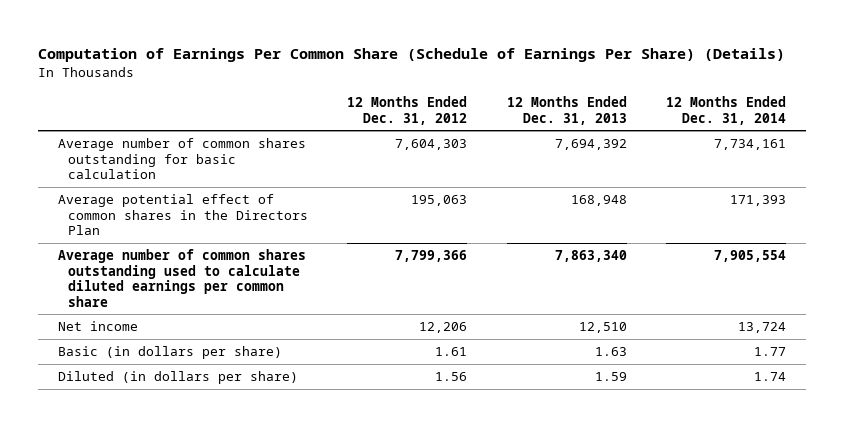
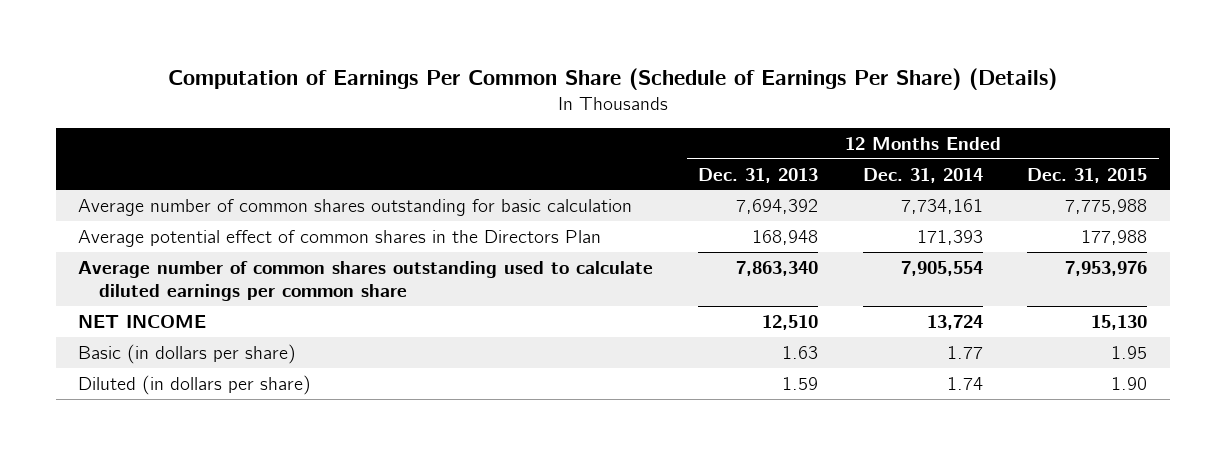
- | 12 Months Ended Dec. 31, 2012 | 12 Months Ended Dec. 31, 2013 | 12 Months Ended Dec. 31, 2014
+ | 12 Months Ended Dec. 31, 2013 | 12 Months Ended Dec. 31, 2014 | 12 Months Ended Dec. 31, 2015
- Net income | 12,206 | 12,510 | 13,724
+ NET INCOME | 12,510 | 13,724 | 15,130

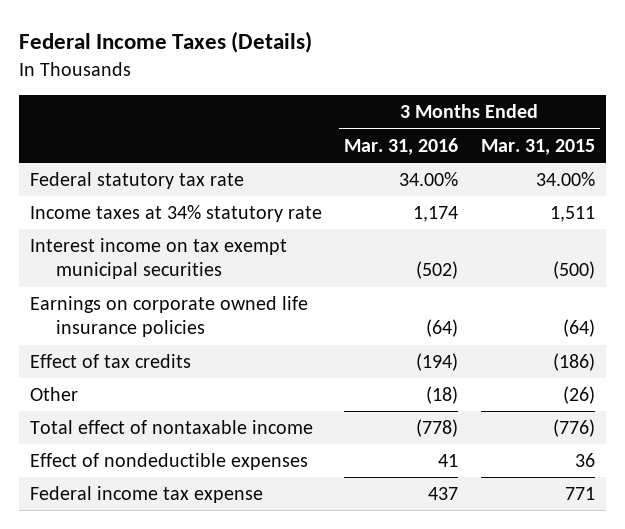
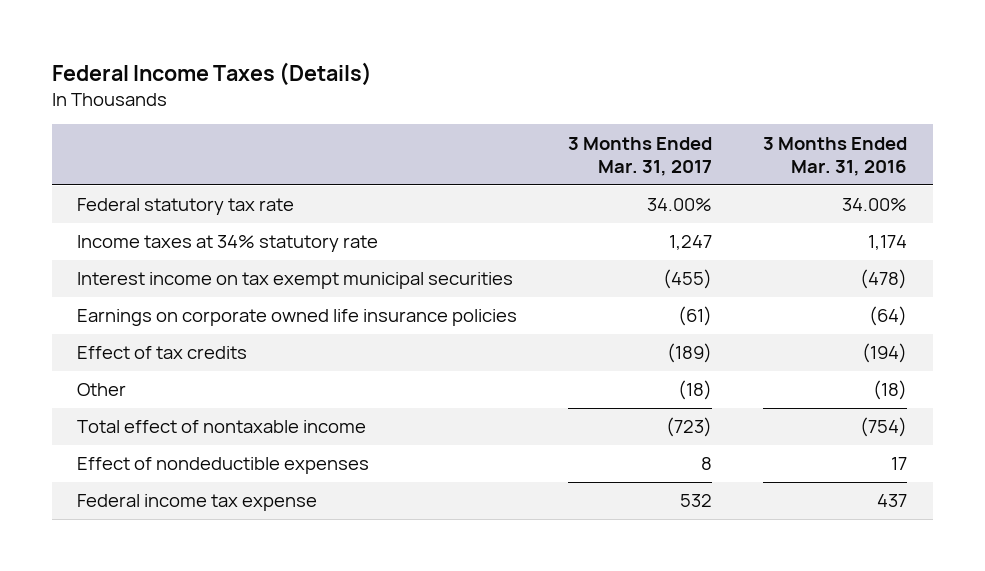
- | 3 Months Ended Mar. 31, 2016 | 3 Months Ended Mar. 31, 2015
+ | 3 Months Ended Mar. 31, 2017 | 3 Months Ended Mar. 31, 2016
- Interest income on tax exempt municipal securities | (502) | (500)
+ Interest income on tax exempt municipal securities | (455) | (478)
- Total effect of nontaxable income | (778) | (776)
- Effect of nondeductible expenses | 41 | 36
+ Total effect of nontaxable income | (723) | (754)
+ Effect of nondeductible expenses | 8 | 17

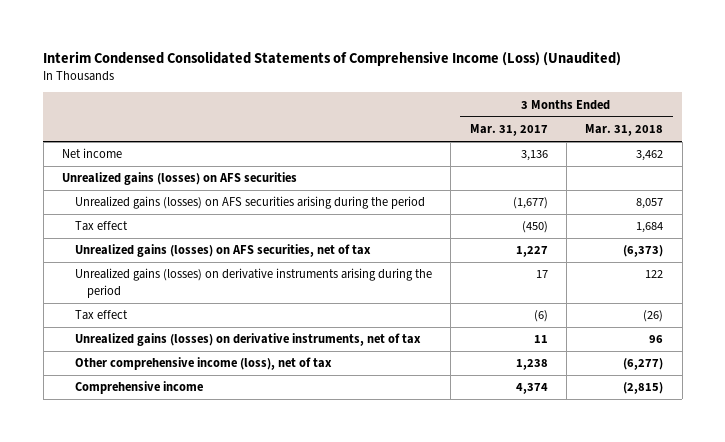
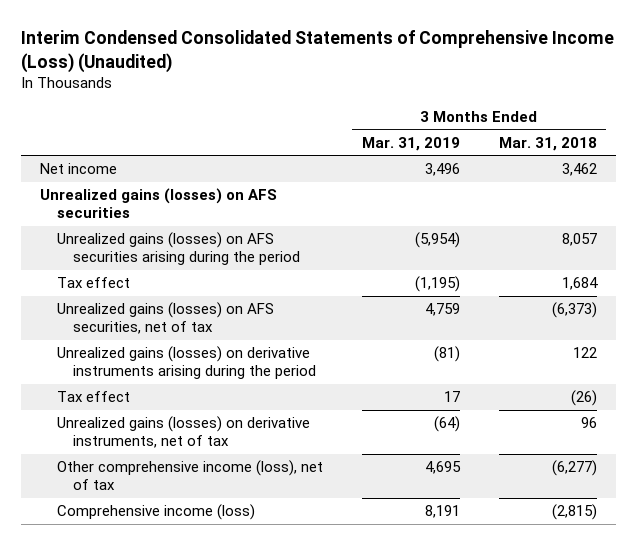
- | 3 Months Ended Mar. 31, 2017 | 3 Months Ended Mar. 31, 2018
+ | 3 Months Ended Mar. 31, 2019 | 3 Months Ended Mar. 31, 2018
- Comprehensive income | 4,374 | (2,815)
+ Comprehensive income (loss) | 8,191 | (2,815)

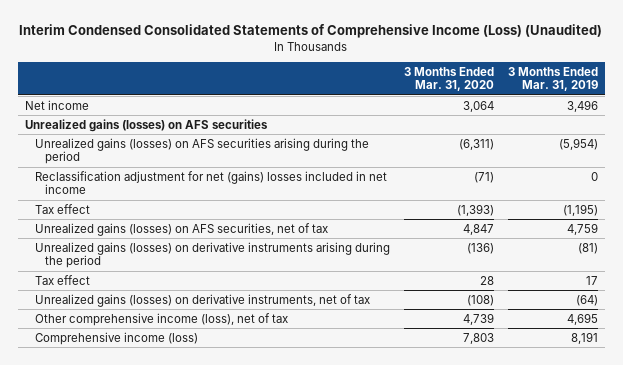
- | 3 Months Ended Mar. 31, 2019 | 3 Months Ended Mar. 31, 2018
+ | 3 Months Ended Mar. 31, 2020 | 3 Months Ended Mar. 31, 2019
+ Reclassification adjustment for net (gains) losses included in net income | (71) | 0

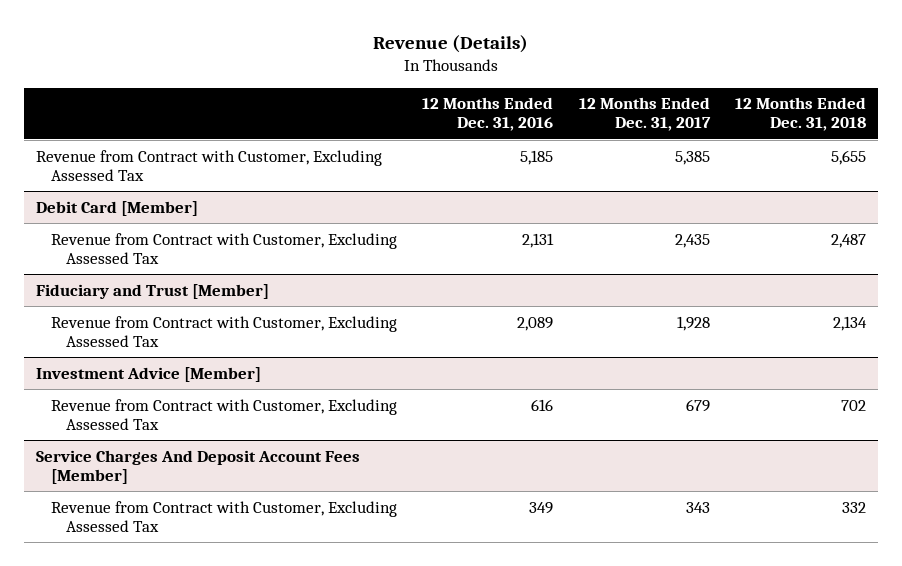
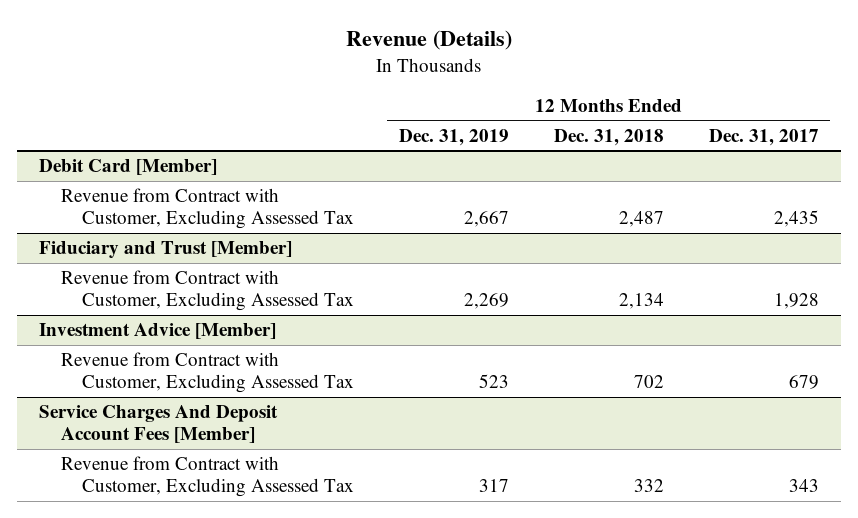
- | 12 Months Ended Dec. 31, 2016 | 12 Months Ended Dec. 31, 2017 | 12 Months Ended Dec. 31, 2018
+ | 12 Months Ended Dec. 31, 2019 | 12 Months Ended Dec. 31, 2018 | 12 Months Ended Dec. 31, 2017
- Revenue from Contract with Customer, Excluding Assessed Tax | 5,185 | 5,385 | 5,655

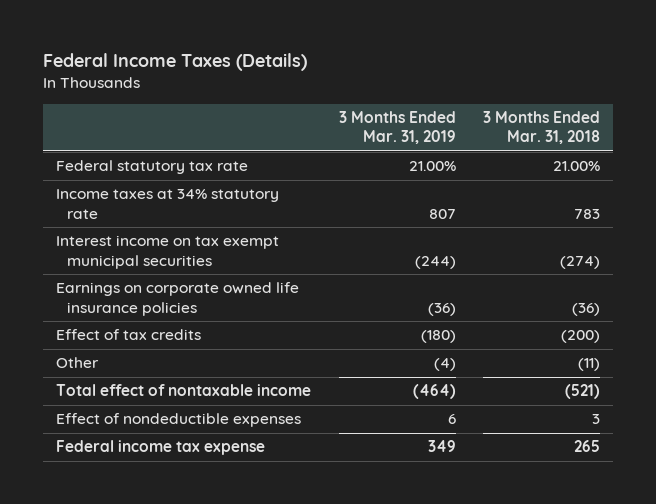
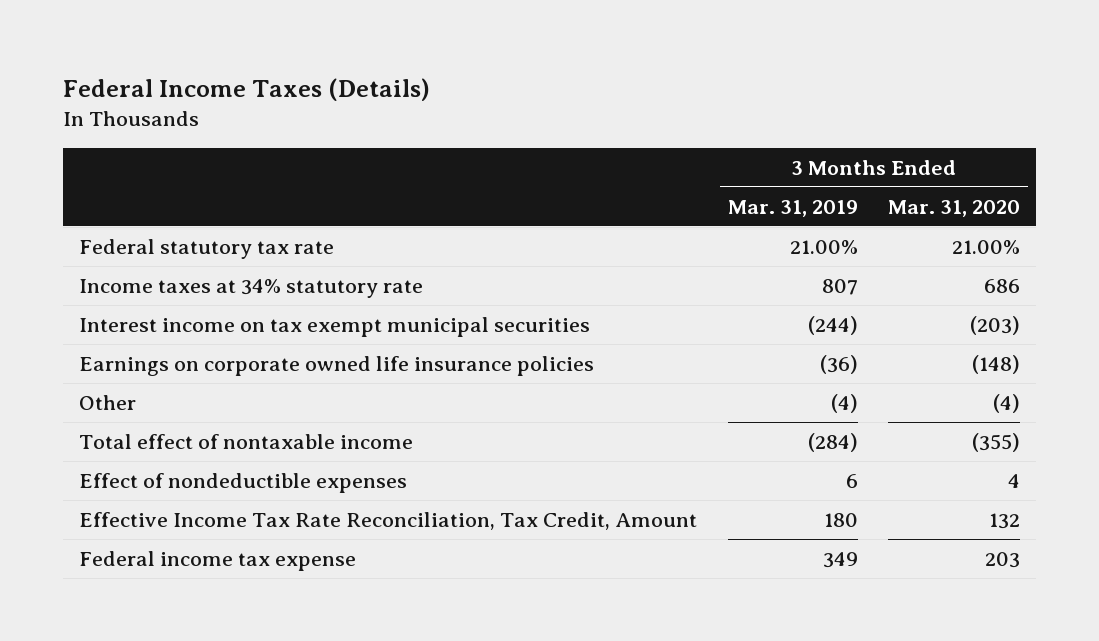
- | 3 Months Ended Mar. 31, 2019 | 3 Months Ended Mar. 31, 2018
+ | 3 Months Ended Mar. 31, 2019 | 3 Months Ended Mar. 31, 2020
- Effect of tax credits | (180) | (200)
- Total effect of nontaxable income | (464) | (521)
+ Total effect of nontaxable income | (284) | (355)
+ Effective Income Tax Rate Reconciliation, Tax Credit, Amount | 180 | 132

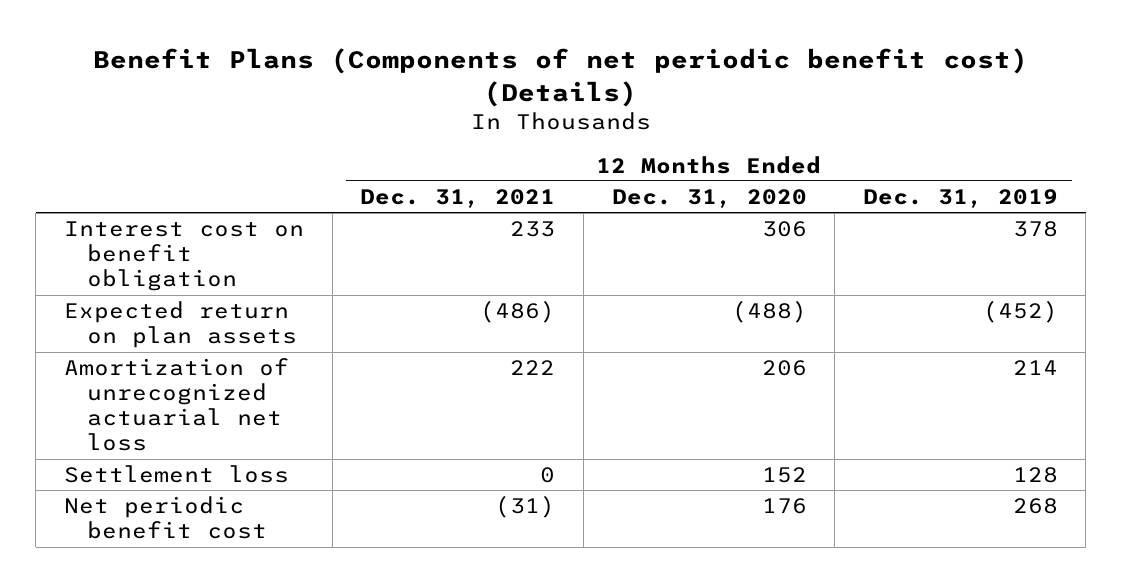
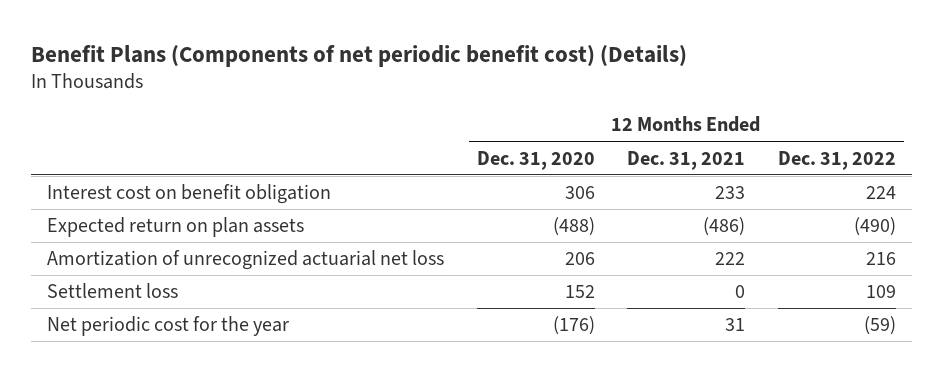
- | 12 Months Ended Dec. 31, 2021 | 12 Months Ended Dec. 31, 2020 | 12 Months Ended Dec. 31, 2019
+ | 12 Months Ended Dec. 31, 2020 | 12 Months Ended Dec. 31, 2021 | 12 Months Ended Dec. 31, 2022
- Net periodic benefit cost | (31) | 176 | 268
+ Net periodic cost for the year | (176) | 31 | (59)

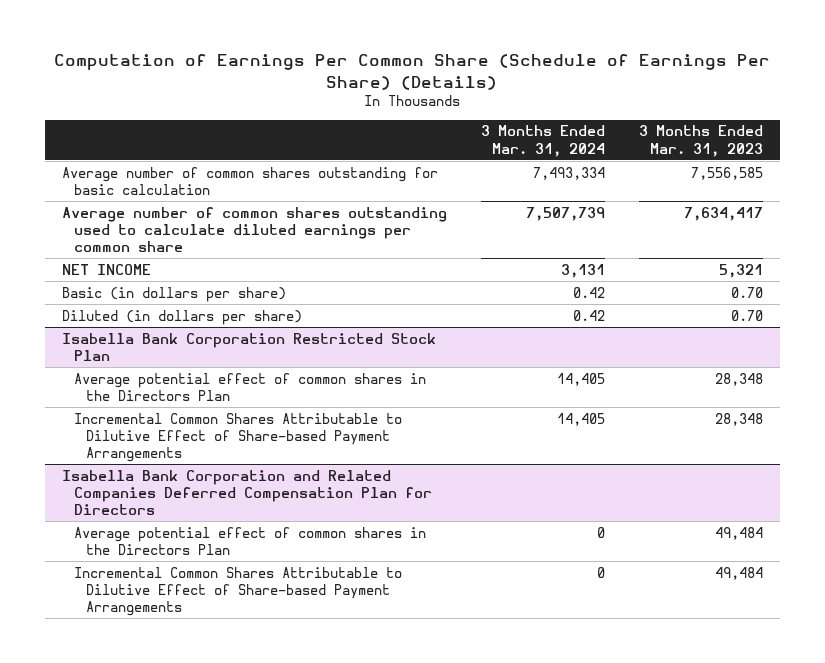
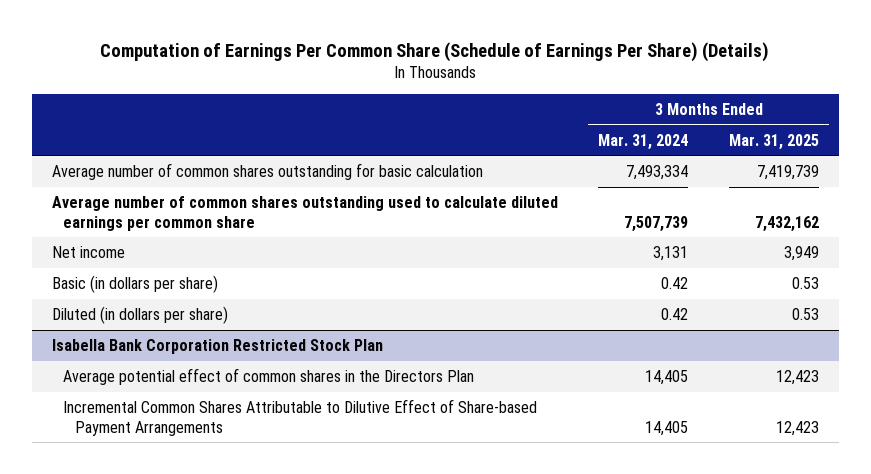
- | 3 Months Ended Mar. 31, 2024 | 3 Months Ended Mar. 31, 2023
+ | 3 Months Ended Mar. 31, 2024 | 3 Months Ended Mar. 31, 2025
- NET INCOME | 3,131 | 5,321
+ Net income | 3,131 | 3,949
- Isabella Bank Corporation and Related Companies Deferred Compensation Plan for Directors
- Average potential effect of common shares in the Directors Plan | 0 | 49,484
- Incremental Common Shares Attributable to Dilutive Effect of Share-based Payment Arrangements | 0 | 49,484

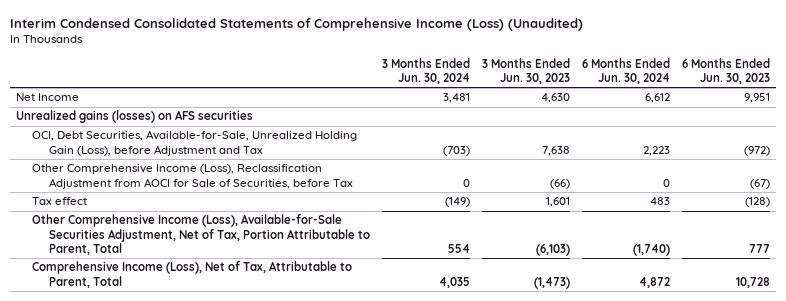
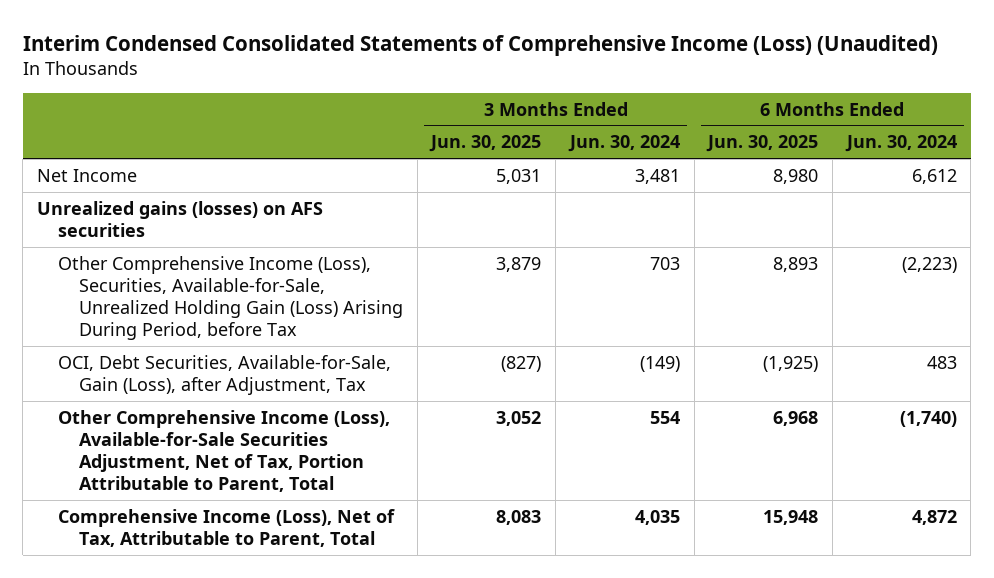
- | 3 Months Ended Jun. 30, 2024 | 3 Months Ended Jun. 30, 2023 | 6 Months Ended Jun. 30, 2024 | 6 Months Ended Jun. 30, 2023
+ | 3 Months Ended Jun. 30, 2025 | 3 Months Ended Jun. 30, 2024 | 6 Months Ended Jun. 30, 2025 | 6 Months Ended Jun. 30, 2024
- OCI, Debt Securities, Available-for-Sale, Unrealized Holding Gain (Loss), before Adjustment and Tax | (703) | 7,638 | 2,223 | (972)
- Other Comprehensive Income (Loss), Reclassification Adjustment from AOCI for Sale of Securities, before Tax | 0 | (66) | 0 | (67)
- Tax effect | (149) | 1,601 | 483 | (128)
+ Other Comprehensive Income (Loss), Securities, Available-for-Sale, Unrealized Holding Gain (Loss) Arising During Period, before Tax | 3,879 | 703 | 8,893 | (2,223)
+ OCI, Debt Securities, Available-for-Sale, Gain (Loss), after Adjustment, Tax | (827) | (149) | (1,925) | 483

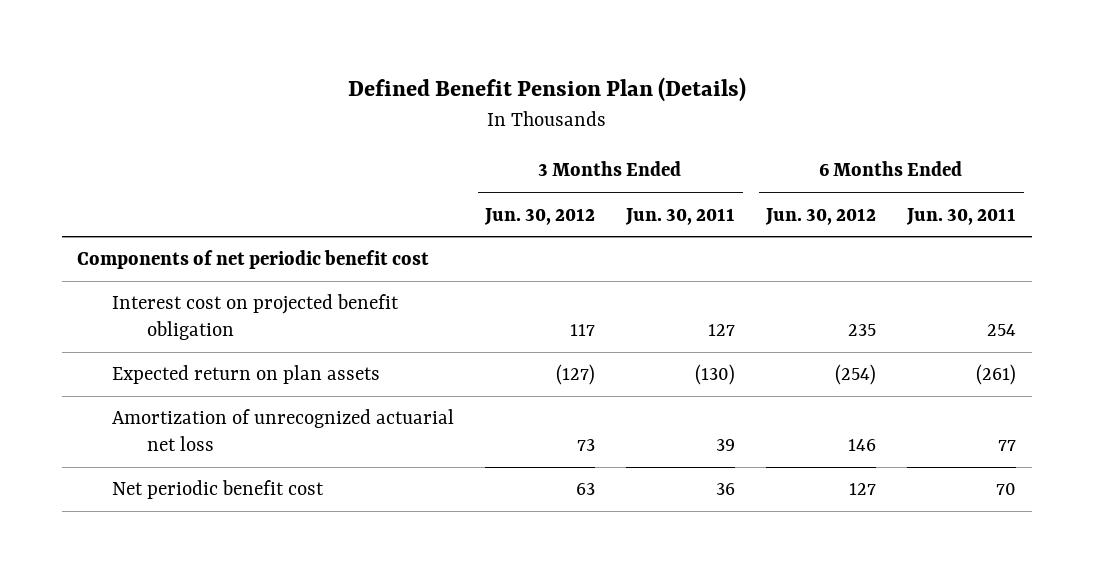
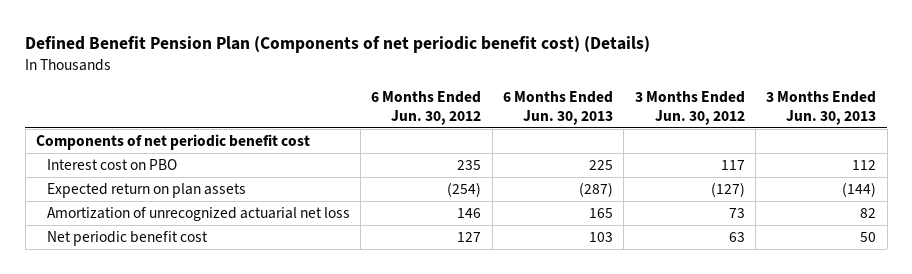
- Defined Benefit Pension Plan (Details)
+ Defined Benefit Pension Plan (Components of net periodic benefit cost) (Details)
- | 3 Months Ended Jun. 30, 2012 | 3 Months Ended Jun. 30, 2011 | 6 Months Ended Jun. 30, 2012 | 6 Months Ended Jun. 30, 2011
+ | 6 Months Ended Jun. 30, 2012 | 6 Months Ended Jun. 30, 2013 | 3 Months Ended Jun. 30, 2012 | 3 Months Ended Jun. 30, 2013
- Interest cost on projected benefit obligation | 117 | 127 | 235 | 254
+ Interest cost on PBO | 235 | 225 | 117 | 112

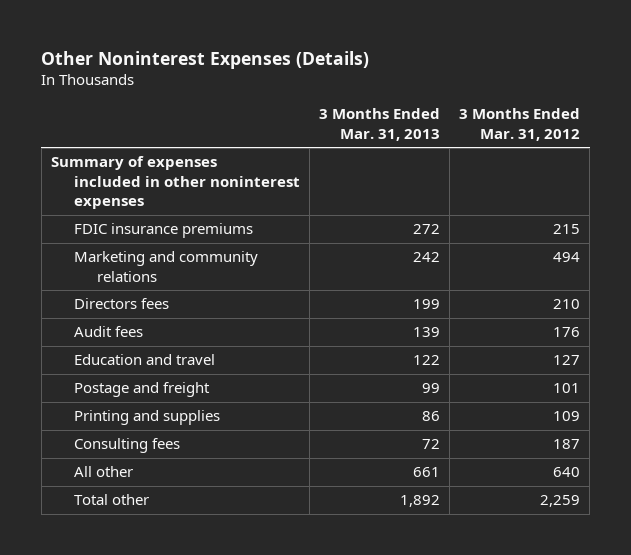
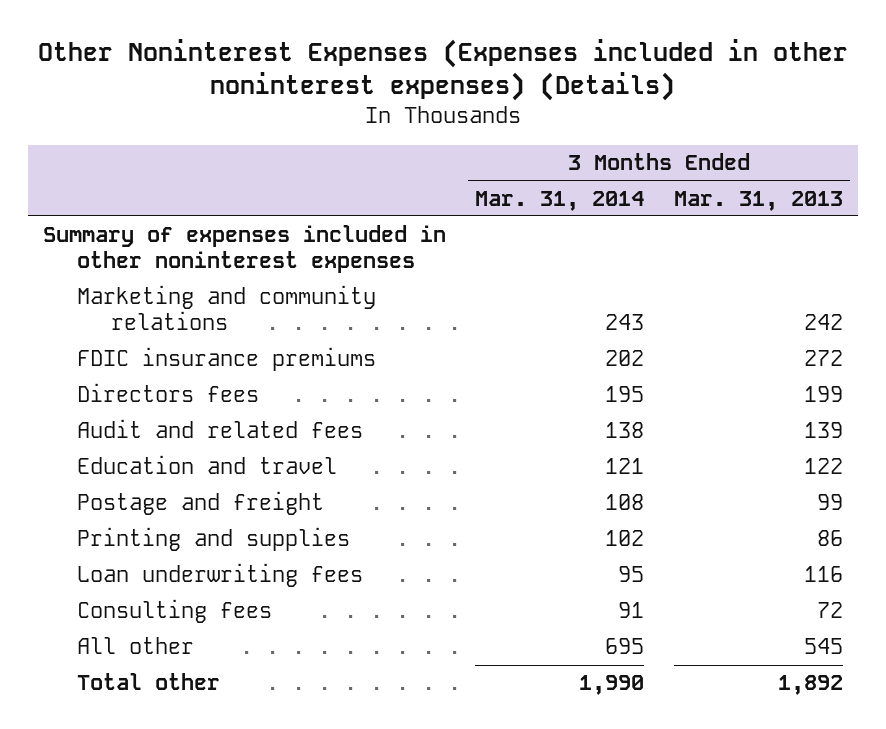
- Other Noninterest Expenses (Details)
+ Other Noninterest Expenses (Expenses included in other noninterest expenses) (Details)
- | 3 Months Ended Mar. 31, 2013 | 3 Months Ended Mar. 31, 2012
+ | 3 Months Ended Mar. 31, 2014 | 3 Months Ended Mar. 31, 2013
moved down: FDIC insurance premiums | 202 | 272
- Audit fees | 139 | 176
+ Audit and related fees | 138 | 139
+ Loan underwriting fees | 95 | 116
- All other | 661 | 640
+ All other | 695 | 545

